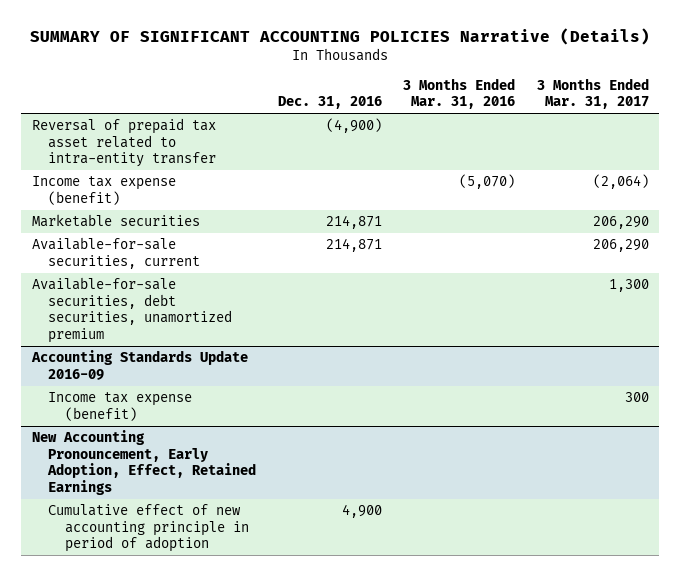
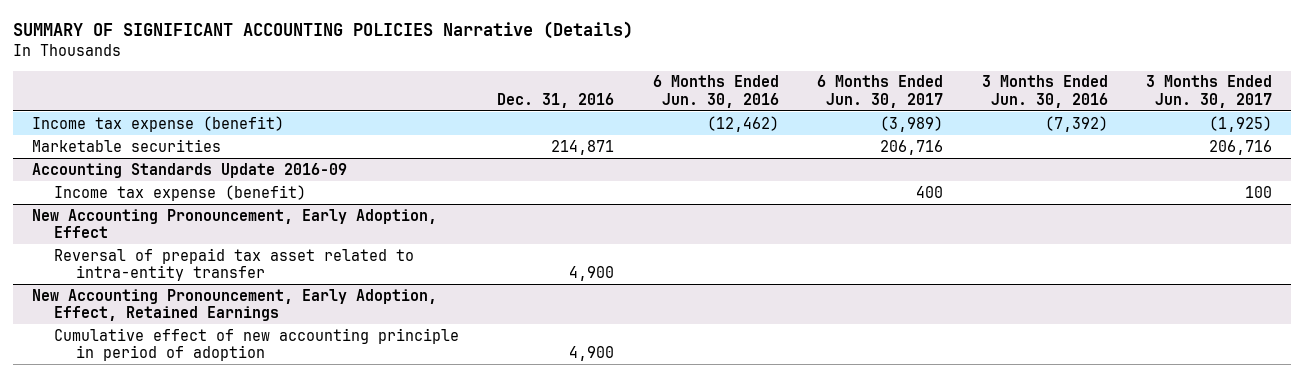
- | Dec. 31, 2016 | 3 Months Ended Mar. 31, 2016 | 3 Months Ended Mar. 31, 2017
+ | Dec. 31, 2016 | 6 Months Ended Jun. 30, 2016 | 6 Months Ended Jun. 30, 2017 | 3 Months Ended Jun. 30, 2016 | 3 Months Ended Jun. 30, 2017
- Reversal of prepaid tax asset related to intra-entity transfer | (4,900) | |
- Available-for-sale securities, current | 214,871 | | 206,290
- Available-for-sale securities, debt securities, unamortized premium | | | 1,300
+ New Accounting Pronouncement, Early Adoption, Effect
+ Reversal of prepaid tax asset related to intra-entity transfer | 4,900 | | | |

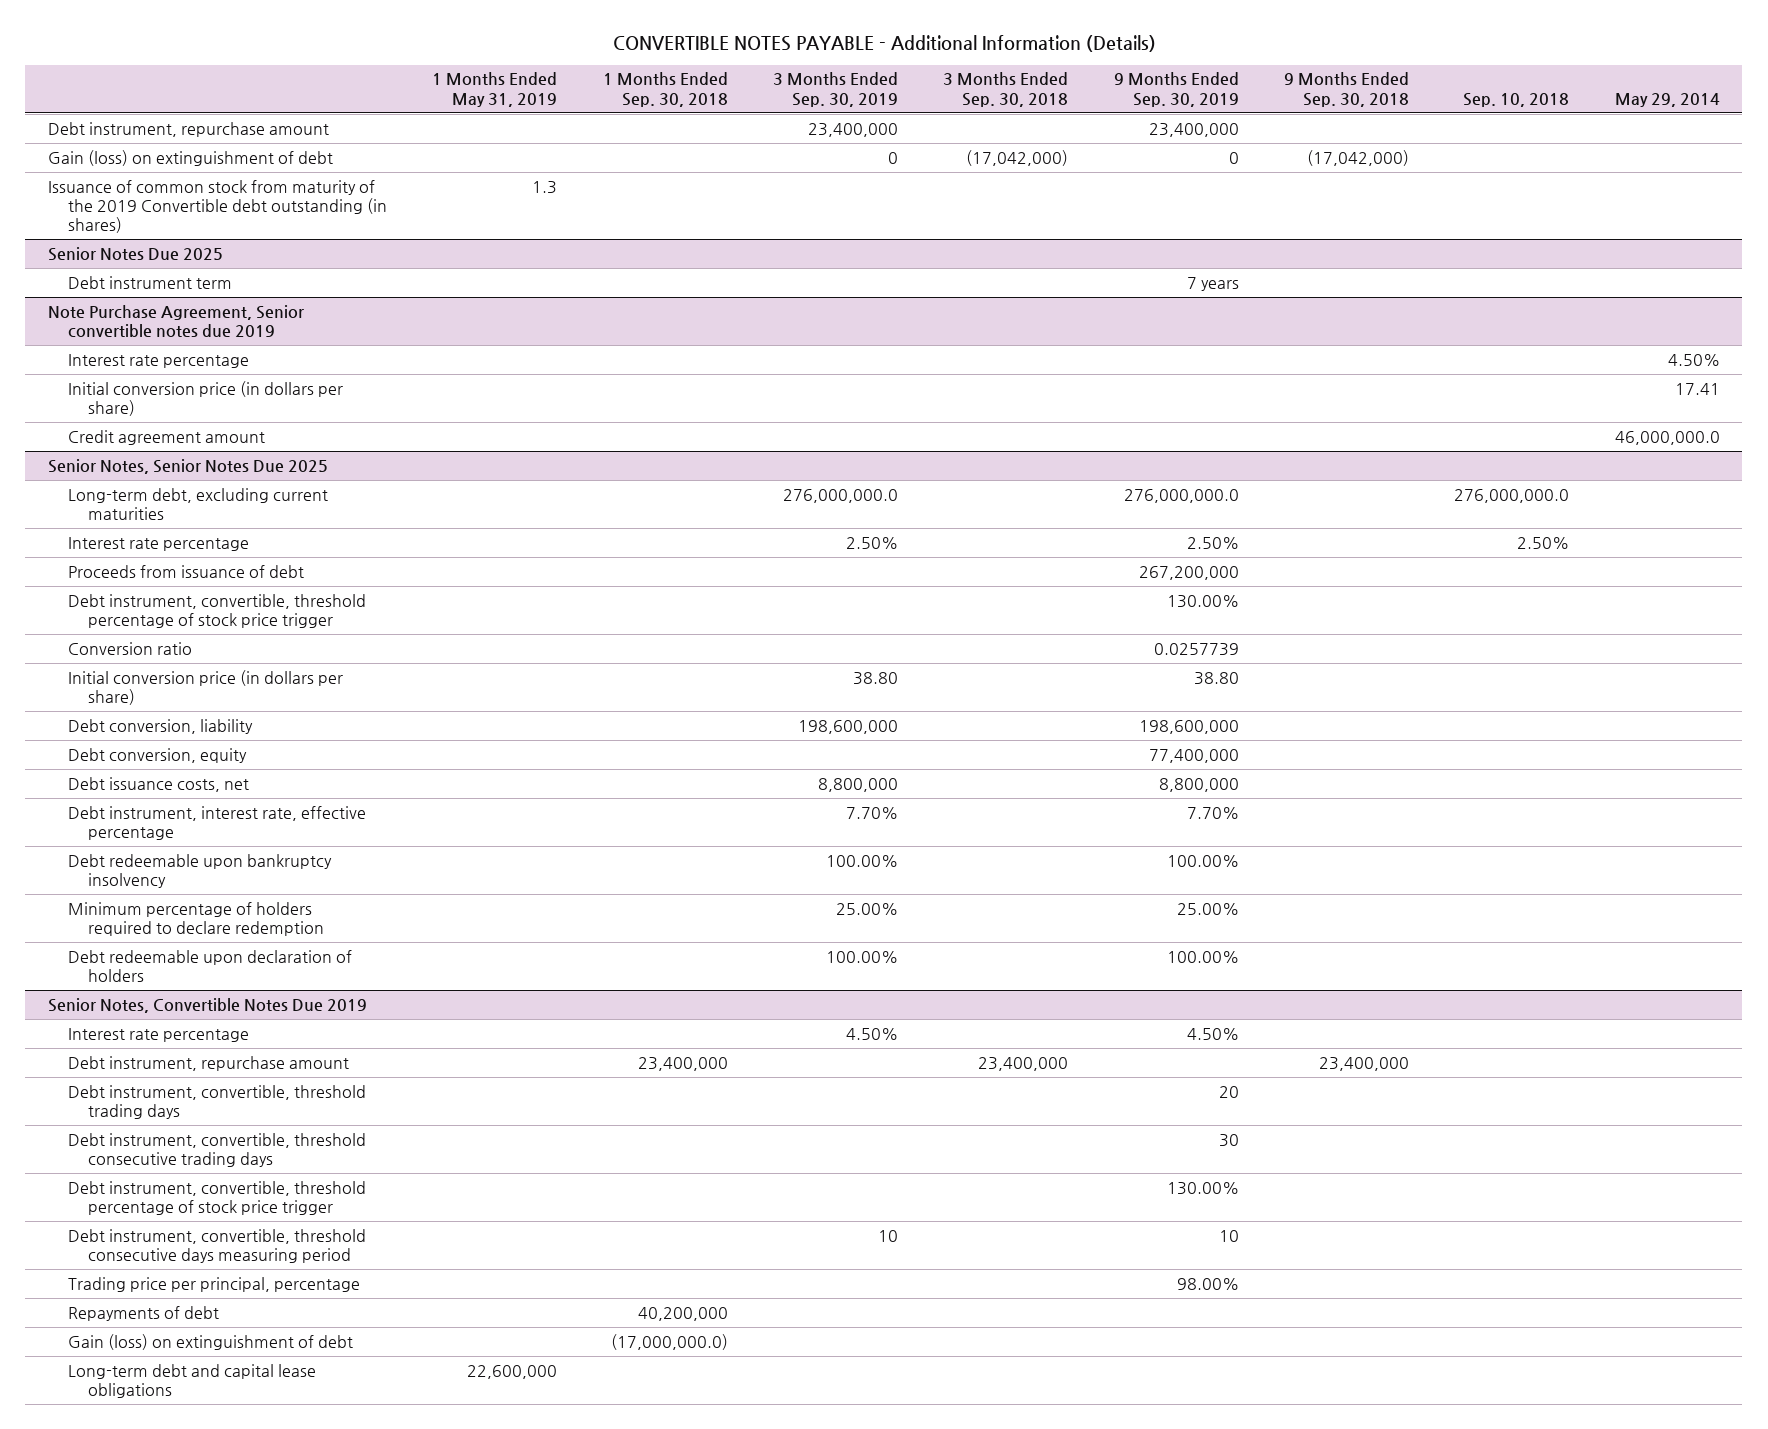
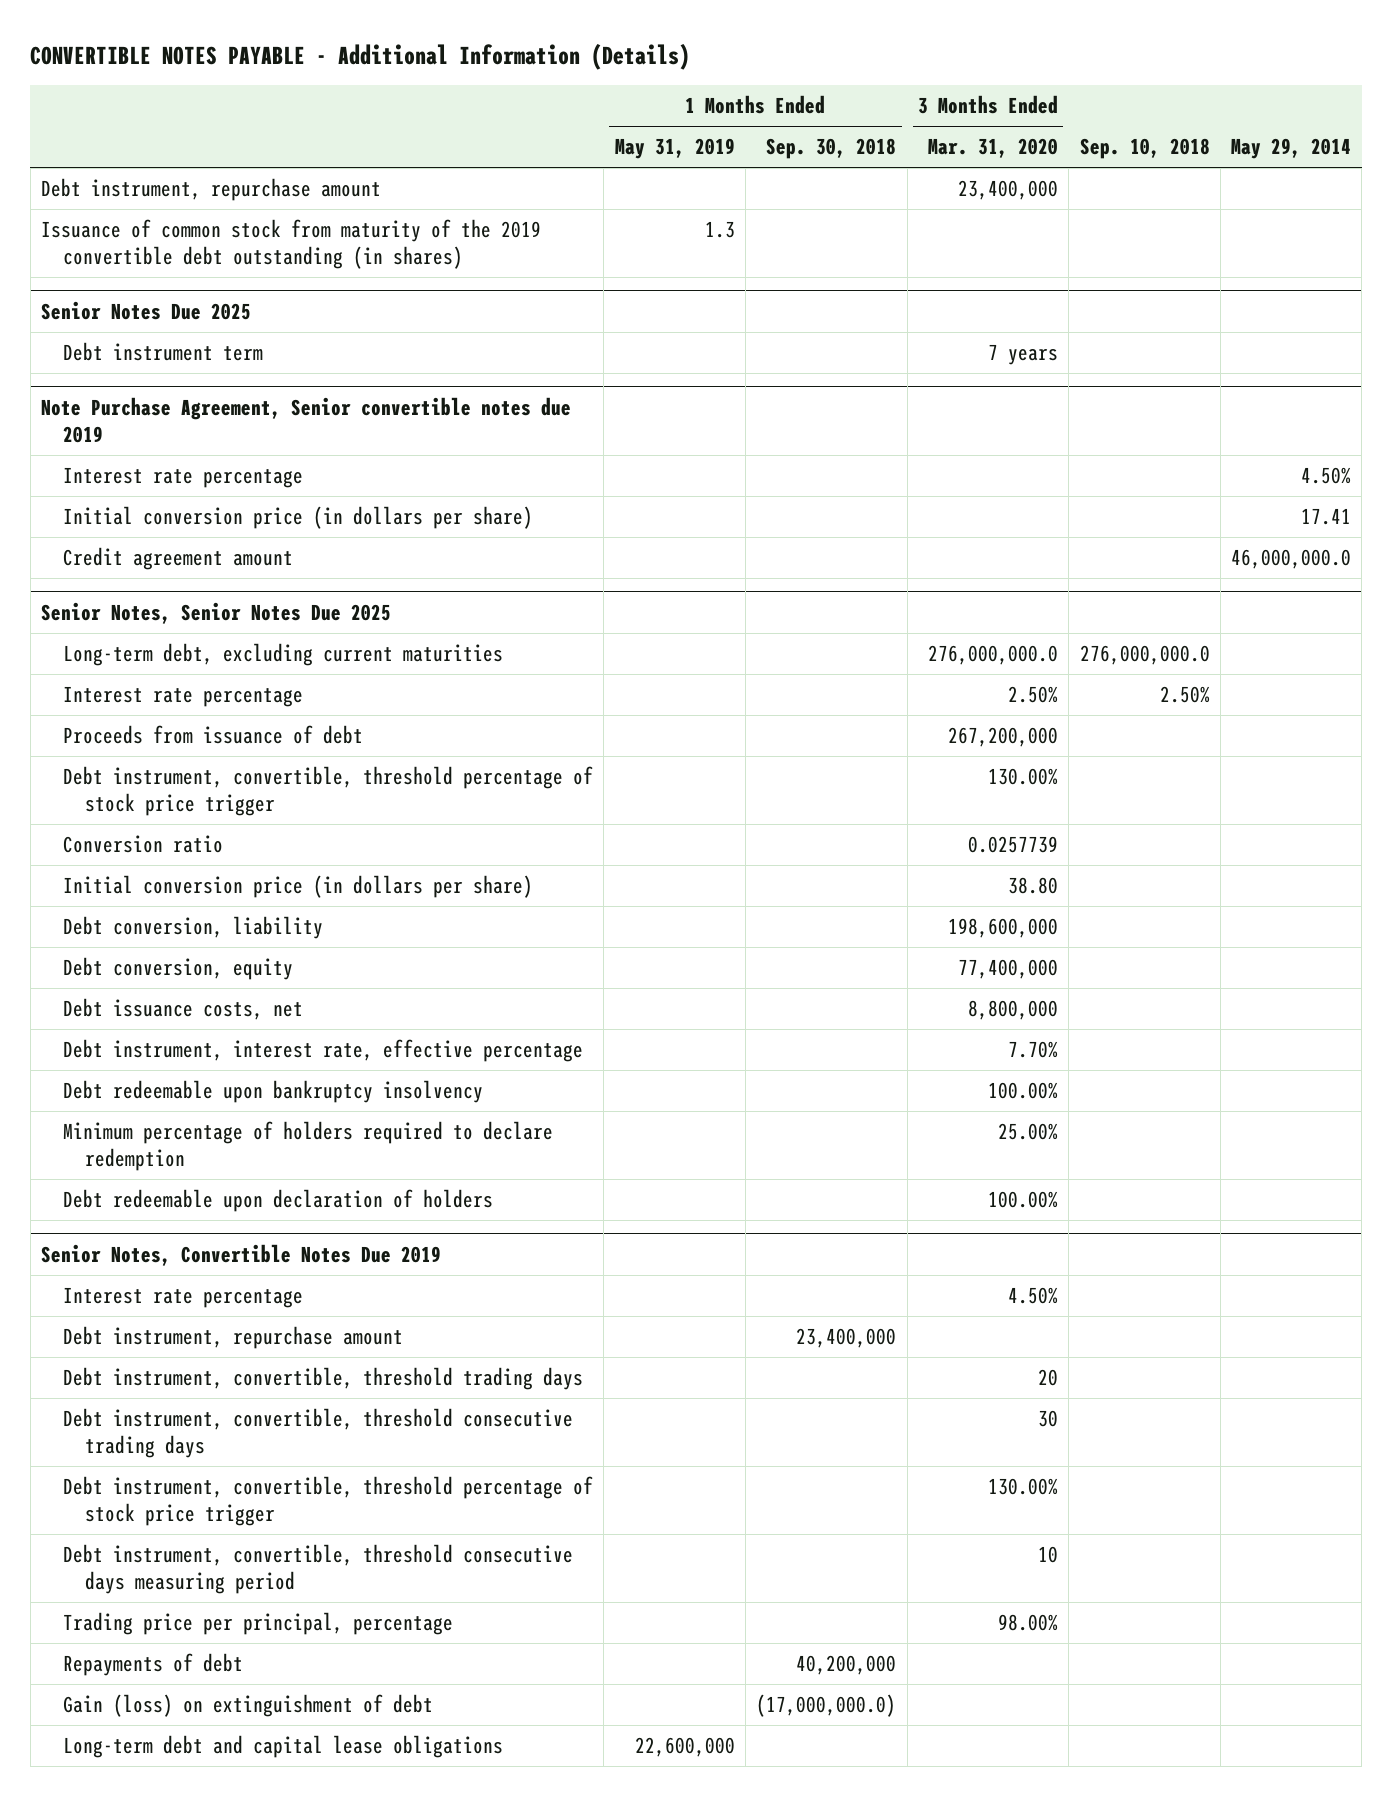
- | 1 Months Ended May 31, 2019 | 1 Months Ended Sep. 30, 2018 | 3 Months Ended Sep. 30, 2019 | 3 Months Ended Sep. 30, 2018 | 9 Months Ended Sep. 30, 2019 | 9 Months Ended Sep. 30, 2018 | Sep. 10, 2018 | May 29, 2014
+ | 1 Months Ended May 31, 2019 | 1 Months Ended Sep. 30, 2018 | 3 Months Ended Mar. 31, 2020 | Sep. 10, 2018 | May 29, 2014
- Gain (loss) on extinguishment of debt | | | 0 | (17,042,000) | 0 | (17,042,000) | |
- Issuance of common stock from maturity of the 2019 Convertible debt outstanding (in shares) | 1.3 | | | | | | |
+ Issuance of common stock from maturity of the 2019 convertible debt outstanding (in shares) | 1.3 | | | |

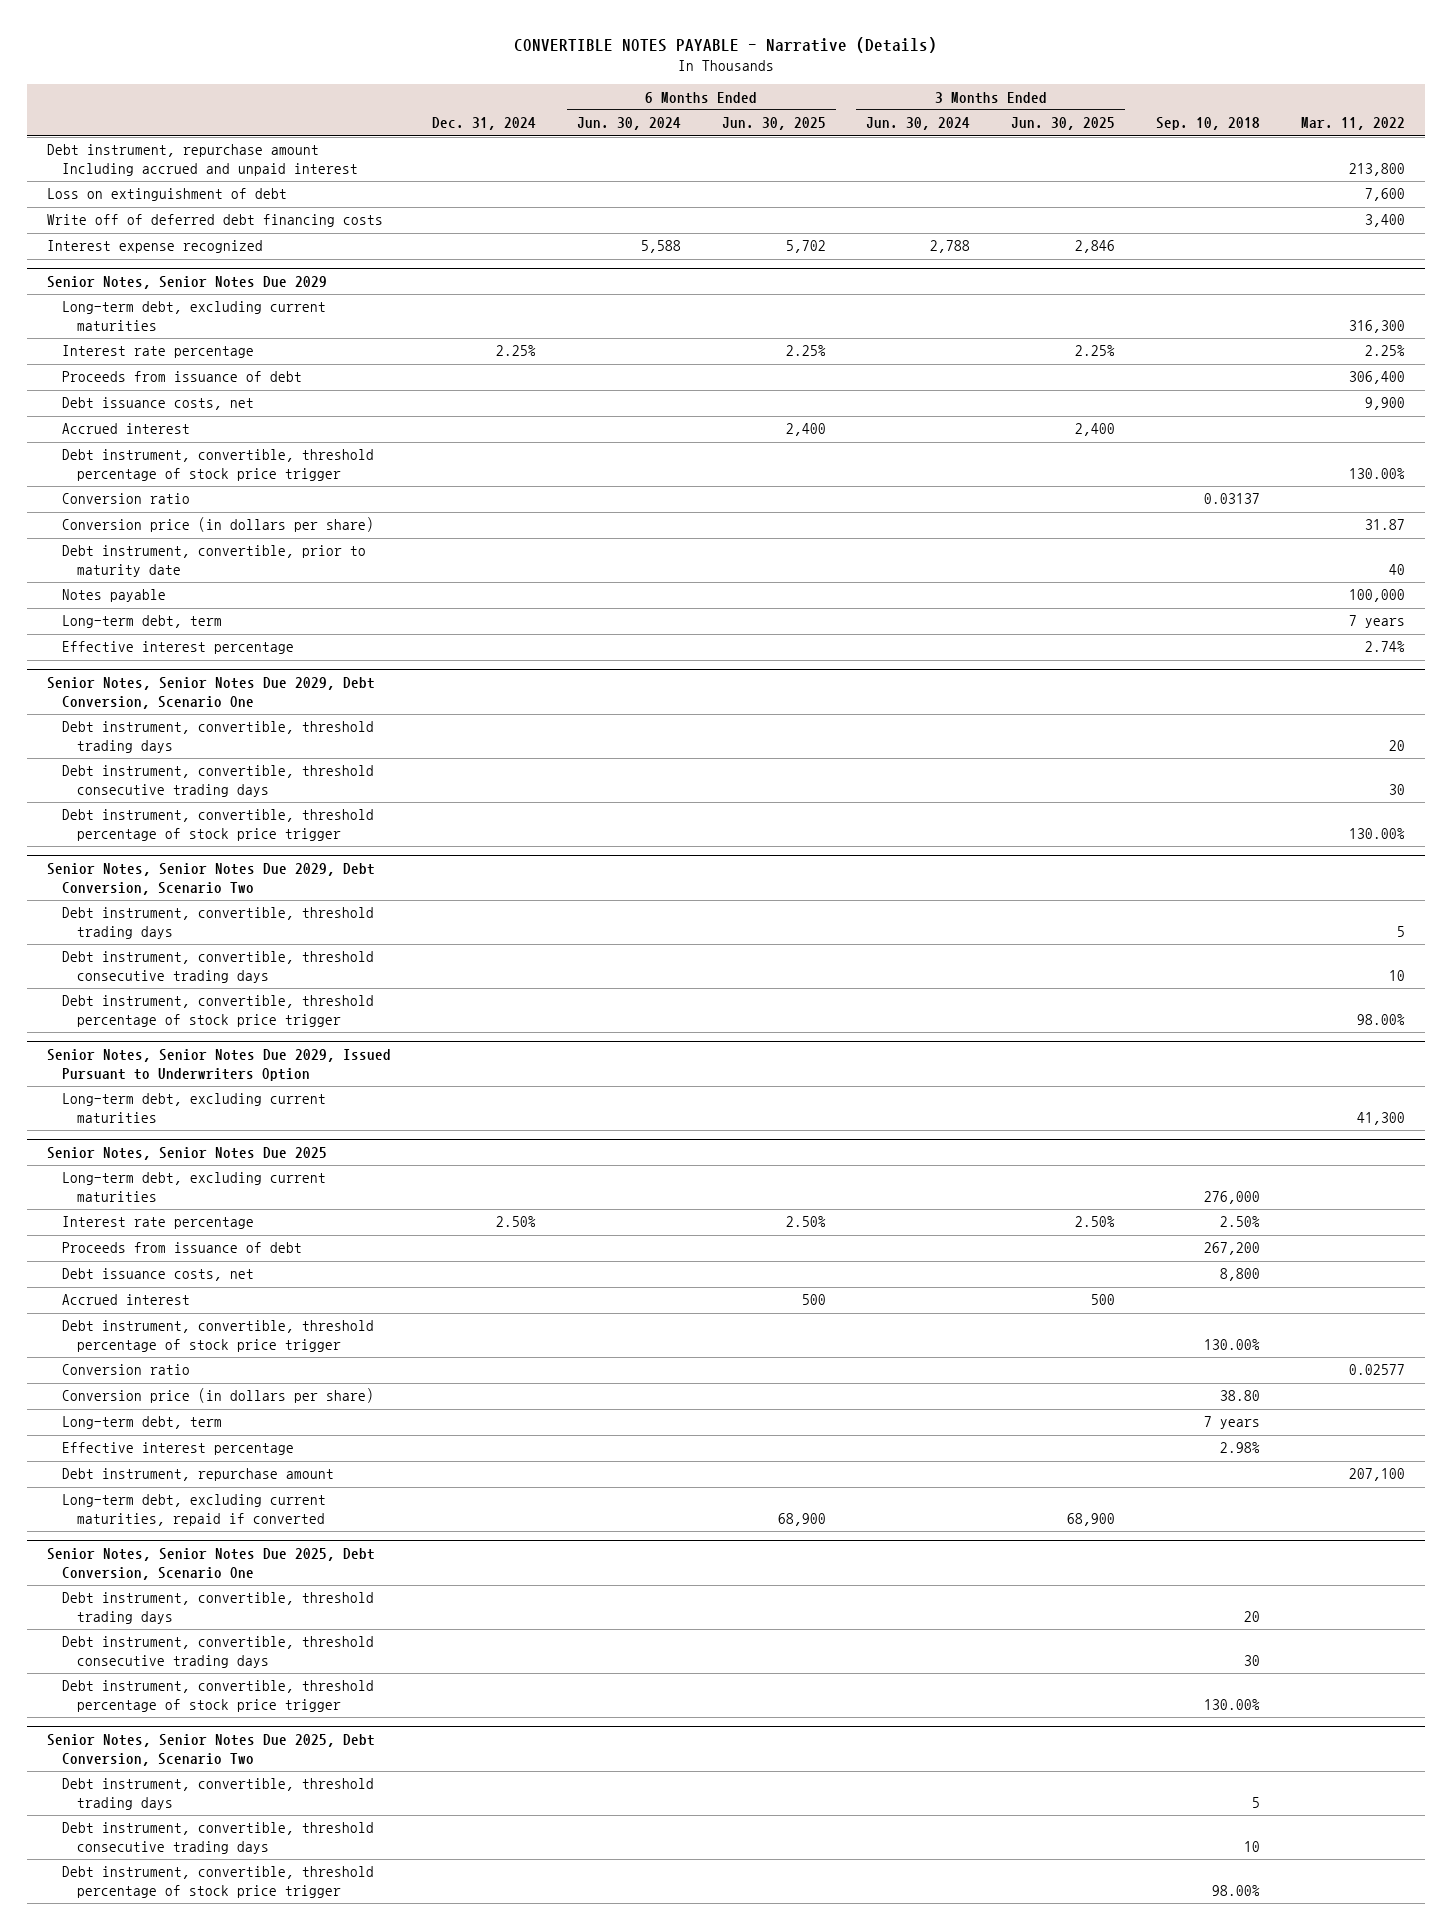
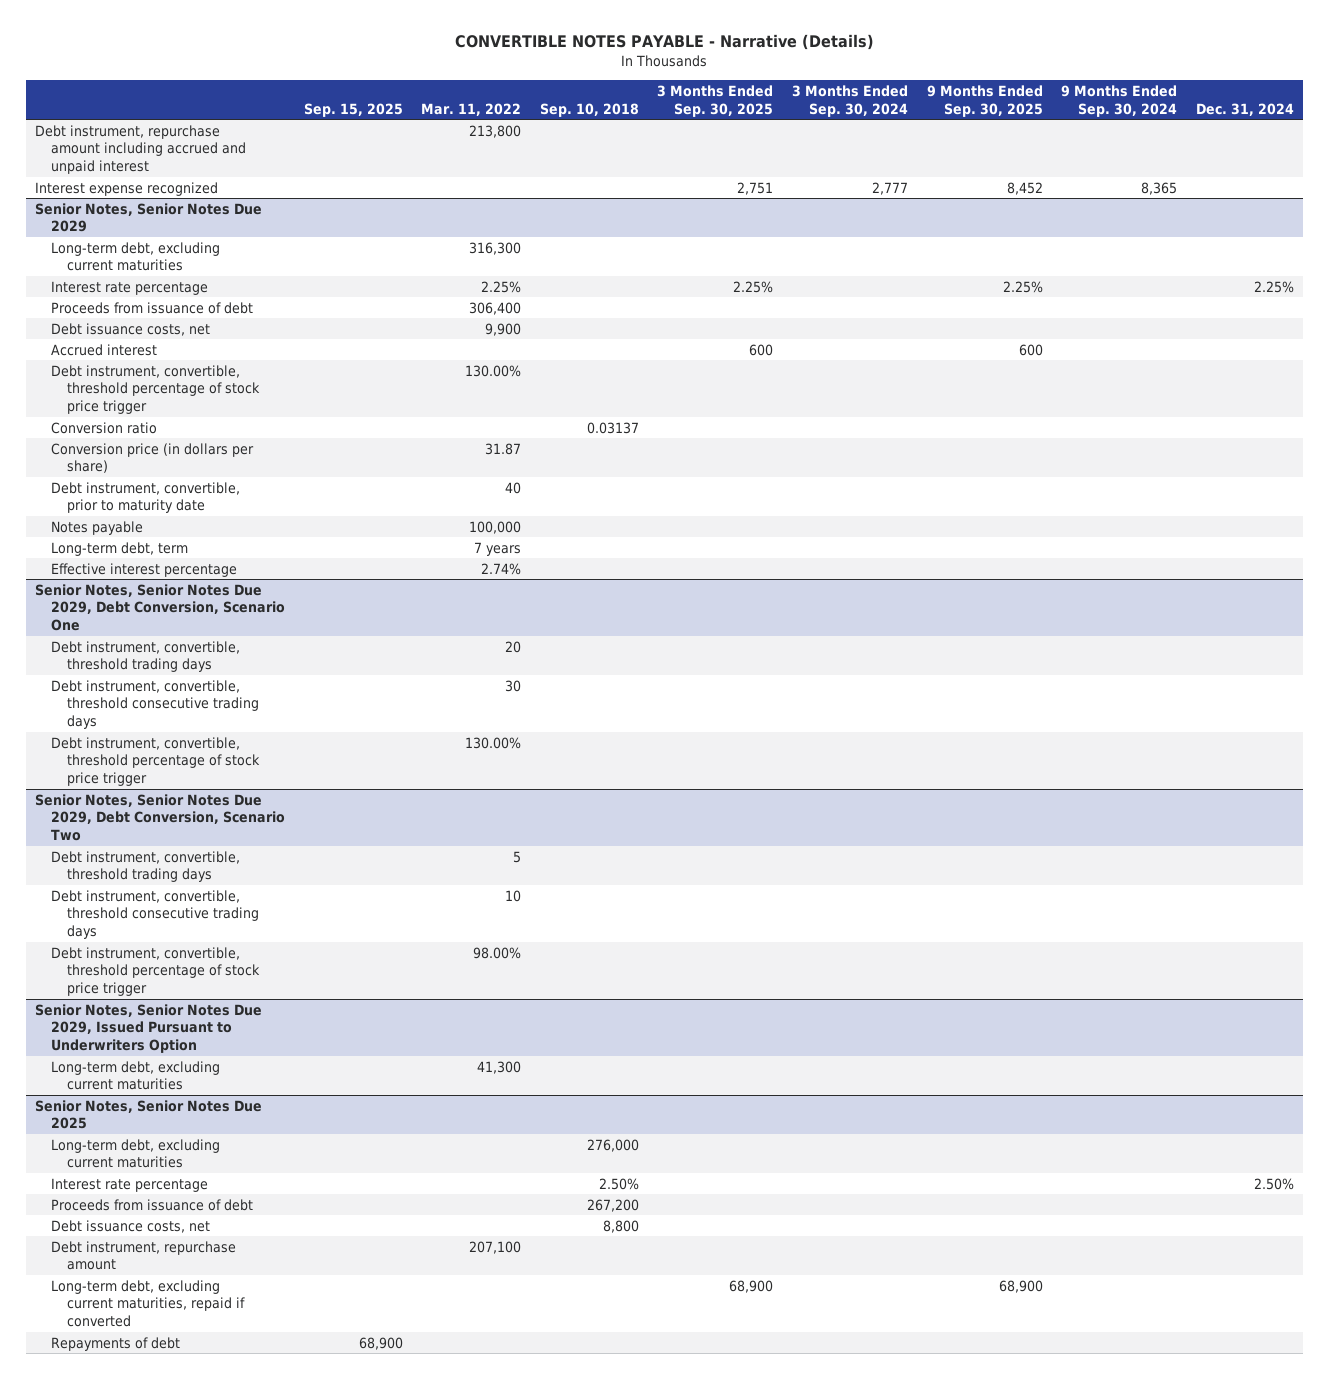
- | Dec. 31, 2024 | 6 Months Ended Jun. 30, 2024 | 6 Months Ended Jun. 30, 2025 | 3 Months Ended Jun. 30, 2024 | 3 Months Ended Jun. 30, 2025 | Sep. 10, 2018 | Mar. 11, 2022
+ | Sep. 15, 2025 | Mar. 11, 2022 | Sep. 10, 2018 | 3 Months Ended Sep. 30, 2025 | 3 Months Ended Sep. 30, 2024 | 9 Months Ended Sep. 30, 2025 | 9 Months Ended Sep. 30, 2024 | Dec. 31, 2024
- Debt instrument, repurchase amount Including accrued and unpaid interest | | | | | | | 213,800
- Loss on extinguishment of debt | | | | | | | 7,600
- Write off of deferred debt financing costs | | | | | | | 3,400
+ Debt instrument, repurchase amount including accrued and unpaid interest | | 213,800 | | | | | |
@ Senior Notes, Senior Notes Due 2025
- Accrued interest | | | 500 | | 500 | |
- Debt instrument, convertible, threshold percentage of stock price trigger | | | | | | 130.00% |
- Conversion ratio | | | | | | | 0.02577
- Conversion price (in dollars per share) | | | | | | 38.80 |
- Long-term debt, term | | | | | | 7 years |
- Effective interest percentage | | | | | | 2.98% |
- Senior Notes, Senior Notes Due 2025, Debt Conversion, Scenario One
- Debt instrument, convertible, threshold trading days | | | | | | 20 |
- Debt instrument, convertible, threshold consecutive trading days | | | | | | 30 |
- Debt instrument, convertible, threshold percentage of stock price trigger | | | | | | 130.00% |
- Senior Notes, Senior Notes Due 2025, Debt Conversion, Scenario Two
- Debt instrument, convertible, threshold trading days | | | | | | 5 |
- Debt instrument, convertible, threshold consecutive trading days | | | | | | 10 |
- Debt instrument, convertible, threshold percentage of stock price trigger | | | | | | 98.00% |
@ Senior Notes, Senior Notes Due 2025
+ Repayments of debt | 68,900 | | | | | | |

